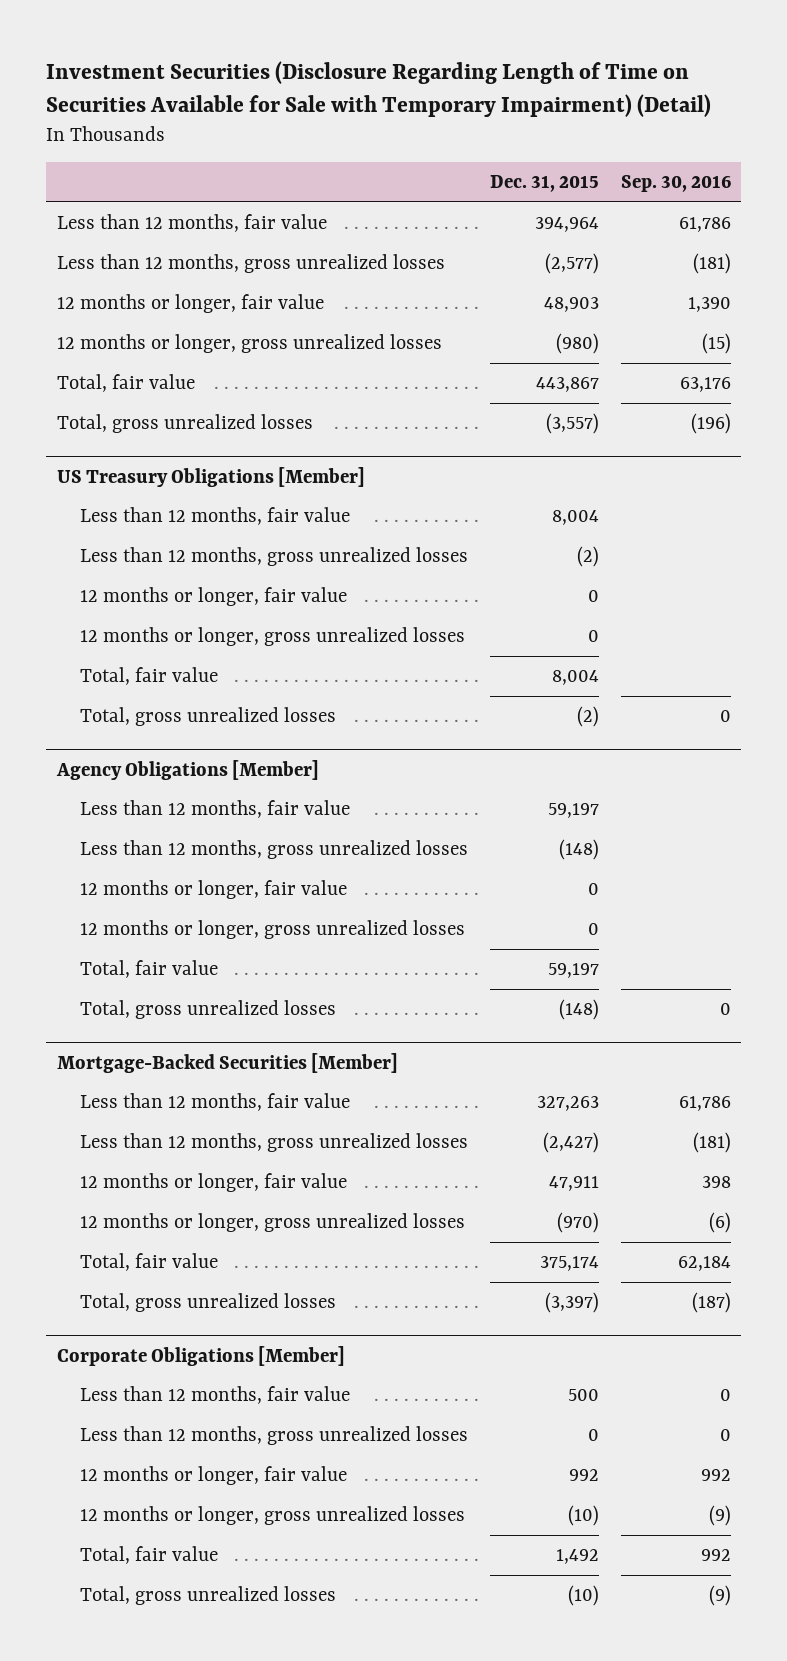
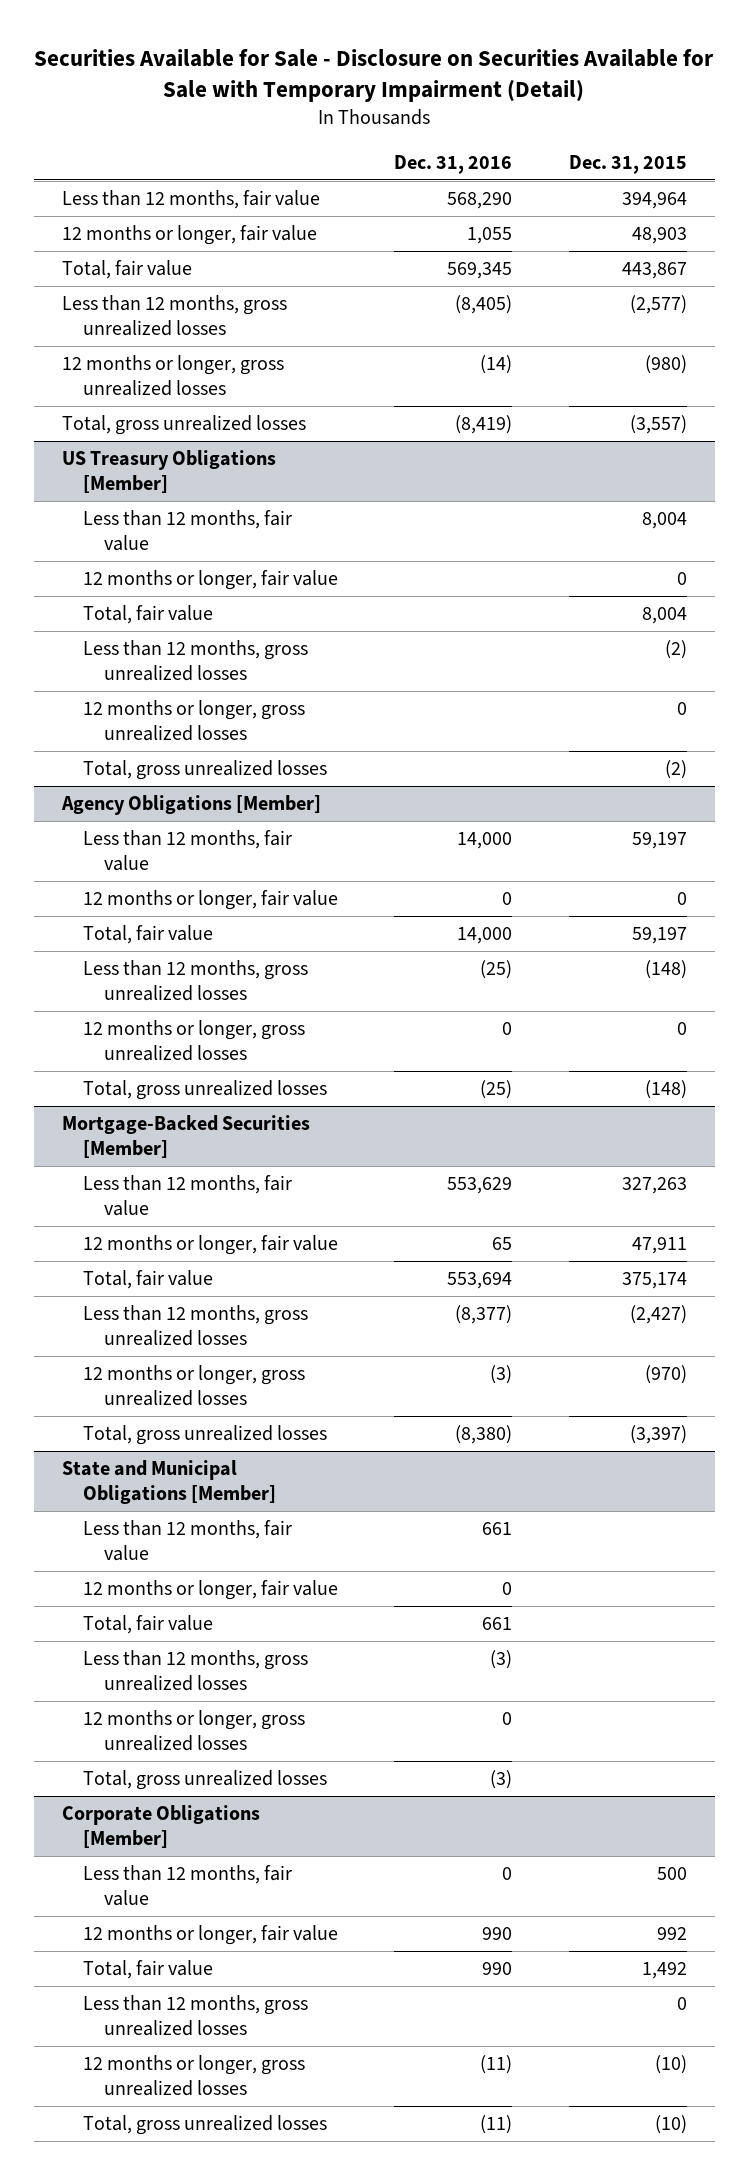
- Investment Securities (Disclosure Regarding Length of Time on Securities Available for Sale with Temporary Impairment) (Detail)
+ Securities Available for Sale - Disclosure on Securities Available for Sale with Temporary Impairment (Detail)
- | Dec. 31, 2015 | Sep. 30, 2016
+ | Dec. 31, 2016 | Dec. 31, 2015
moved down: Less than 12 months, gross unrealized losses | (8,405) | (2,577)
moved down: 12 months or longer, gross unrealized losses | (14) | (980)
@ US Treasury Obligations [Member]
moved down: Less than 12 months, gross unrealized losses | | (2)
moved down: 12 months or longer, gross unrealized losses | | 0
@ Agency Obligations [Member]
moved down: Less than 12 months, gross unrealized losses | (25) | (148)
moved down: 12 months or longer, gross unrealized losses | 0 | 0
@ Mortgage-Backed Securities [Member]
moved down: Less than 12 months, gross unrealized losses | (8,377) | (2,427)
moved down: 12 months or longer, gross unrealized losses | (3) | (970)
+ State and Municipal Obligations [Member]
+ Less than 12 months, fair value | 661 |
+ 12 months or longer, fair value | 0 |
+ Total, fair value | 661 |
+ Less than 12 months, gross unrealized losses | (3) |
+ 12 months or longer, gross unrealized losses | 0 |
+ Total, gross unrealized losses | (3) |
@ Corporate Obligations [Member]
moved down: Less than 12 months, gross unrealized losses | | 0
moved down: 12 months or longer, gross unrealized losses | (11) | (10)

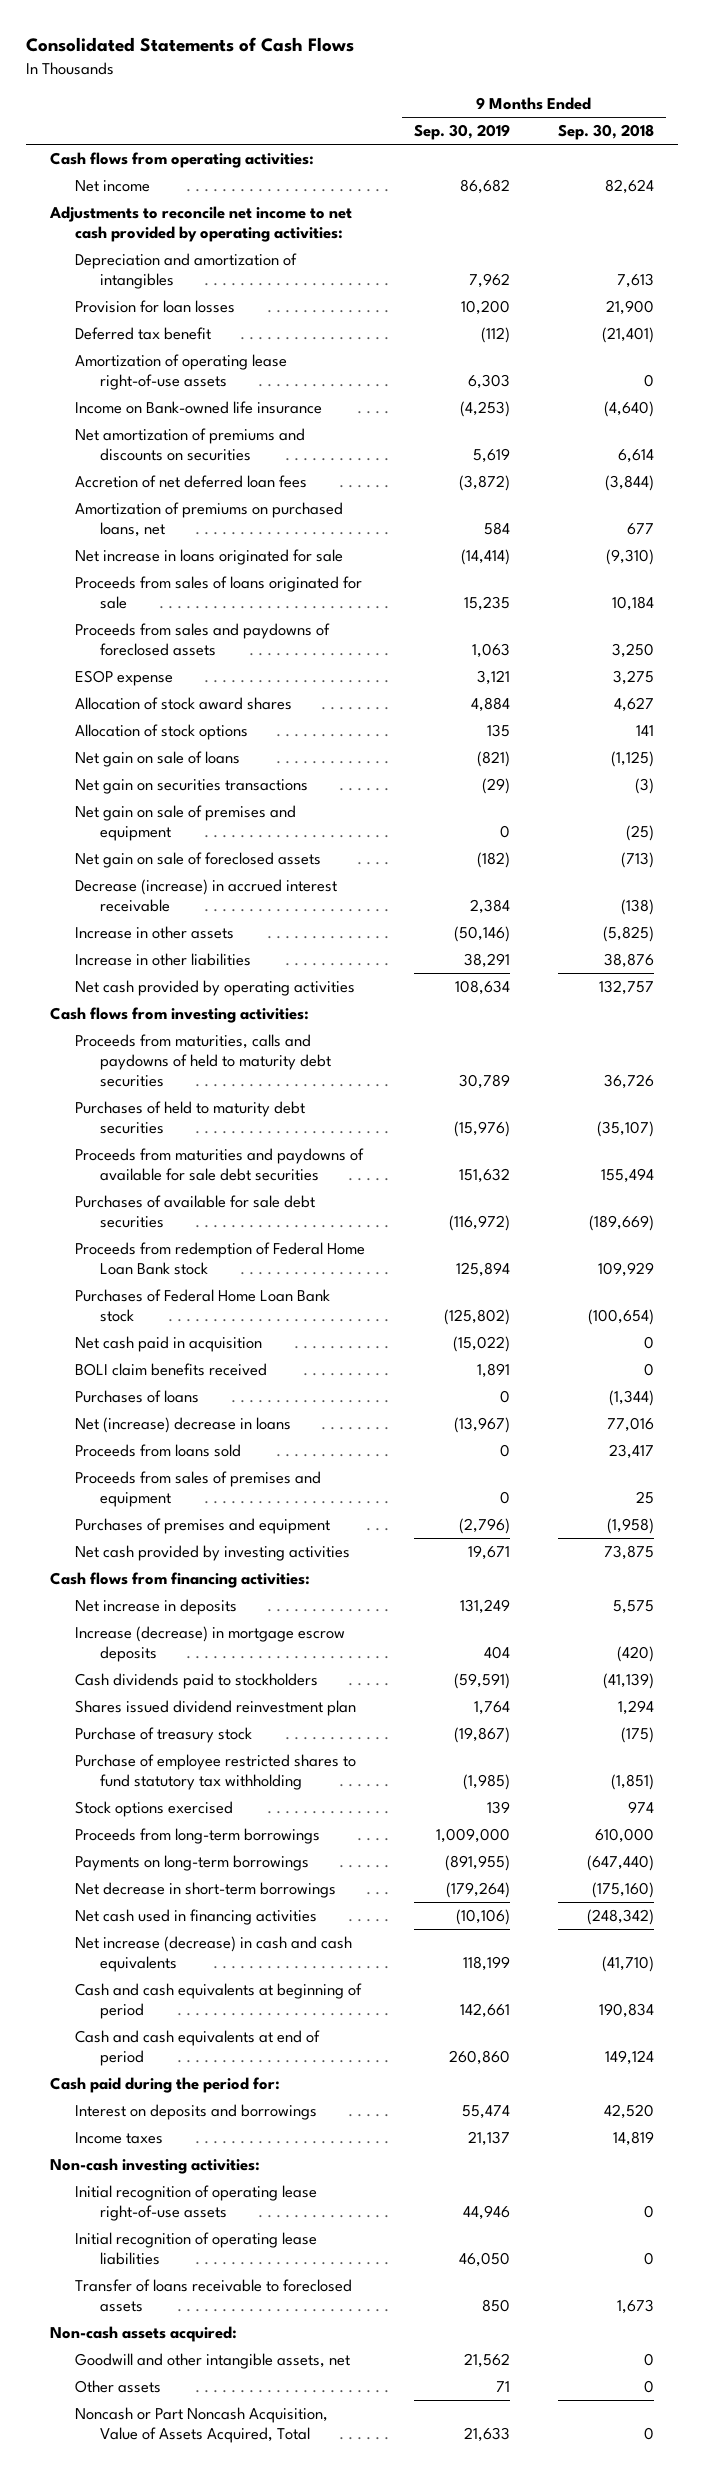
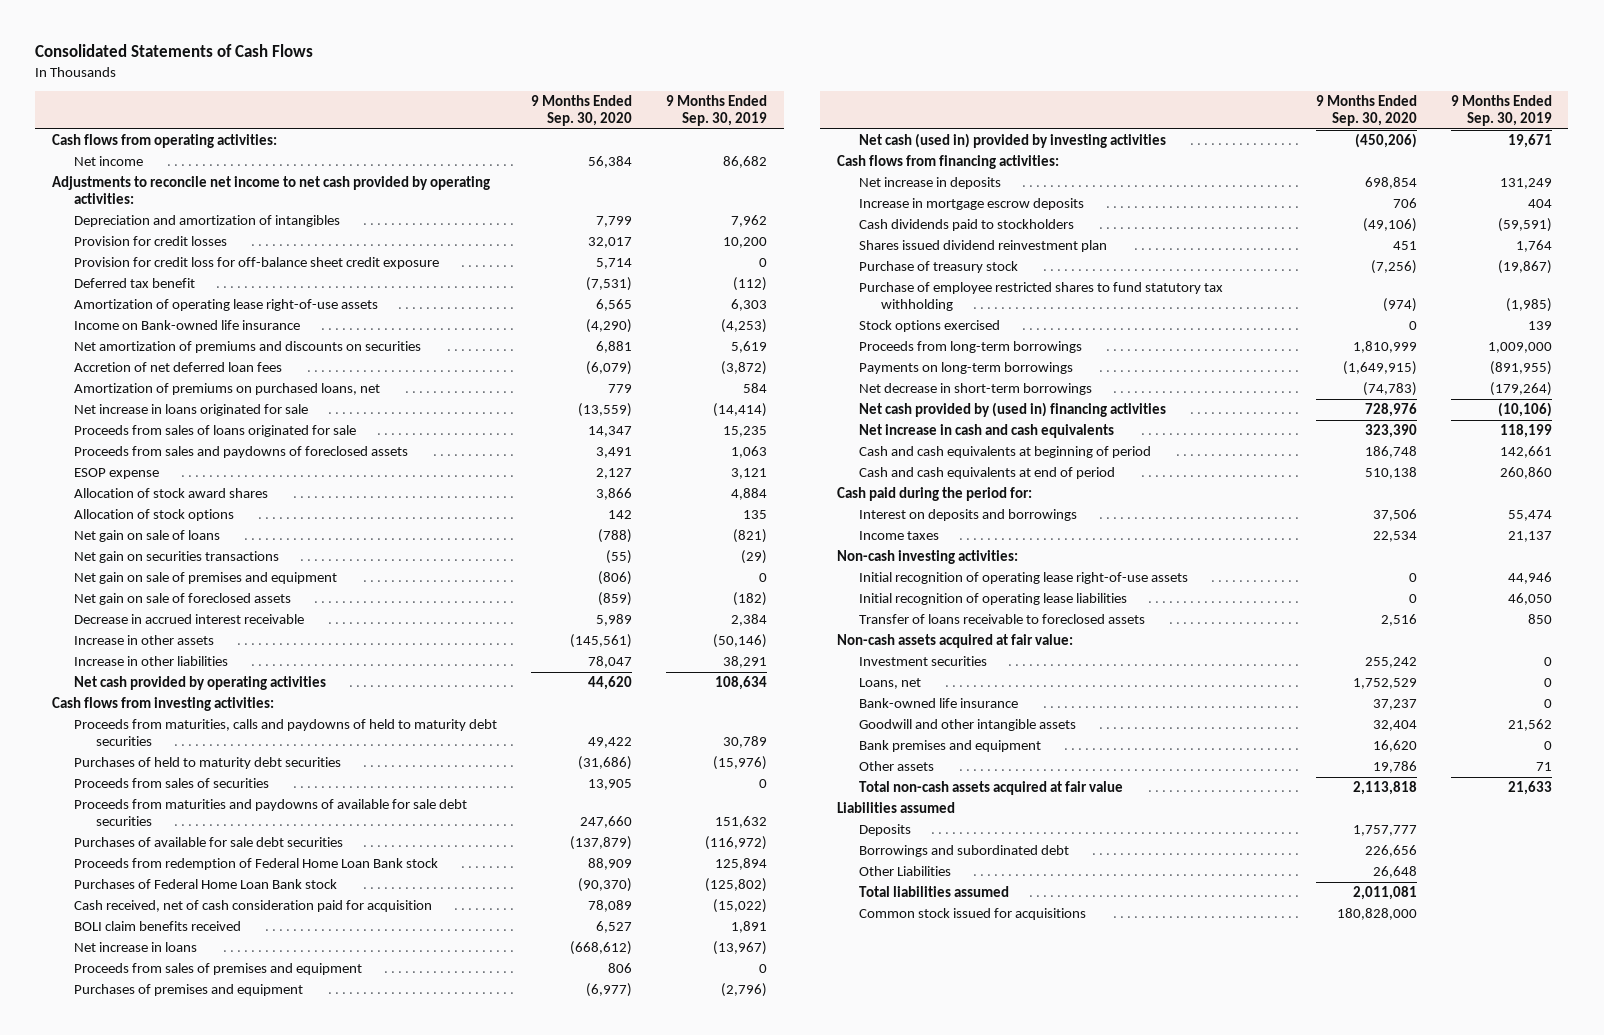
- | 9 Months Ended Sep. 30, 2019 | 9 Months Ended Sep. 30, 2018
+ | 9 Months Ended Sep. 30, 2020 | 9 Months Ended Sep. 30, 2019
- Provision for loan losses | 10,200 | 21,900
+ Provision for credit losses | 32,017 | 10,200
+ Provision for credit loss for off-balance sheet credit exposure | 5,714 | 0
- Decrease (increase) in accrued interest receivable | 2,384 | (138)
+ Decrease in accrued interest receivable | 5,989 | 2,384
+ Proceeds from sales of securities | 13,905 | 0
- Net cash paid in acquisition | (15,022) | 0
+ Cash received, net of cash consideration paid for acquisition | 78,089 | (15,022)
- Purchases of loans | 0 | (1,344)
- Net (increase) decrease in loans | (13,967) | 77,016
- Proceeds from loans sold | 0 | 23,417
+ Net increase in loans | (668,612) | (13,967)
- Net cash provided by investing activities | 19,671 | 73,875
+ Net cash (used in) provided by investing activities | (450,206) | 19,671
- Increase (decrease) in mortgage escrow deposits | 404 | (420)
+ Increase in mortgage escrow deposits | 706 | 404
- Net cash used in financing activities | (10,106) | (248,342)
- Net increase (decrease) in cash and cash equivalents | 118,199 | (41,710)
+ Net cash provided by (used in) financing activities | 728,976 | (10,106)
+ Net increase in cash and cash equivalents | 323,390 | 118,199
- Non-cash assets acquired:
- Goodwill and other intangible assets, net | 21,562 | 0
+ Non-cash assets acquired at fair value:
+ Investment securities | 255,242 | 0
+ Loans, net | 1,752,529 | 0
+ Bank-owned life insurance | 37,237 | 0
+ Goodwill and other intangible assets | 32,404 | 21,562
+ Bank premises and equipment | 16,620 | 0
- Noncash or Part Noncash Acquisition, Value of Assets Acquired, Total | 21,633 | 0
+ Total non-cash assets acquired at fair value | 2,113,818 | 21,633
+ Liabilities assumed
+ Deposits | 1,757,777 |
+ Borrowings and subordinated debt | 226,656 |
+ Other Liabilities | 26,648 |
+ Total liabilities assumed | 2,011,081 |
+ Common stock issued for acquisitions | 180,828,000 |

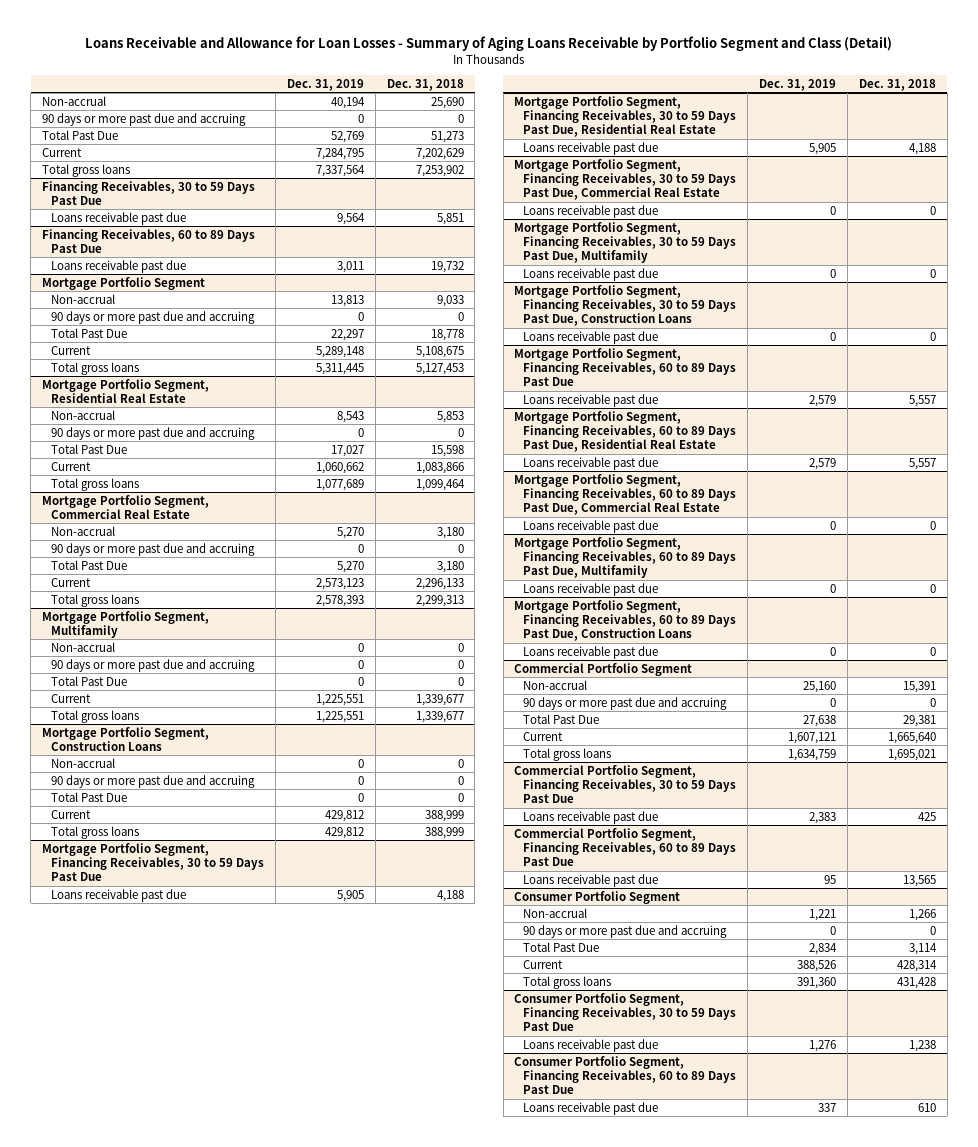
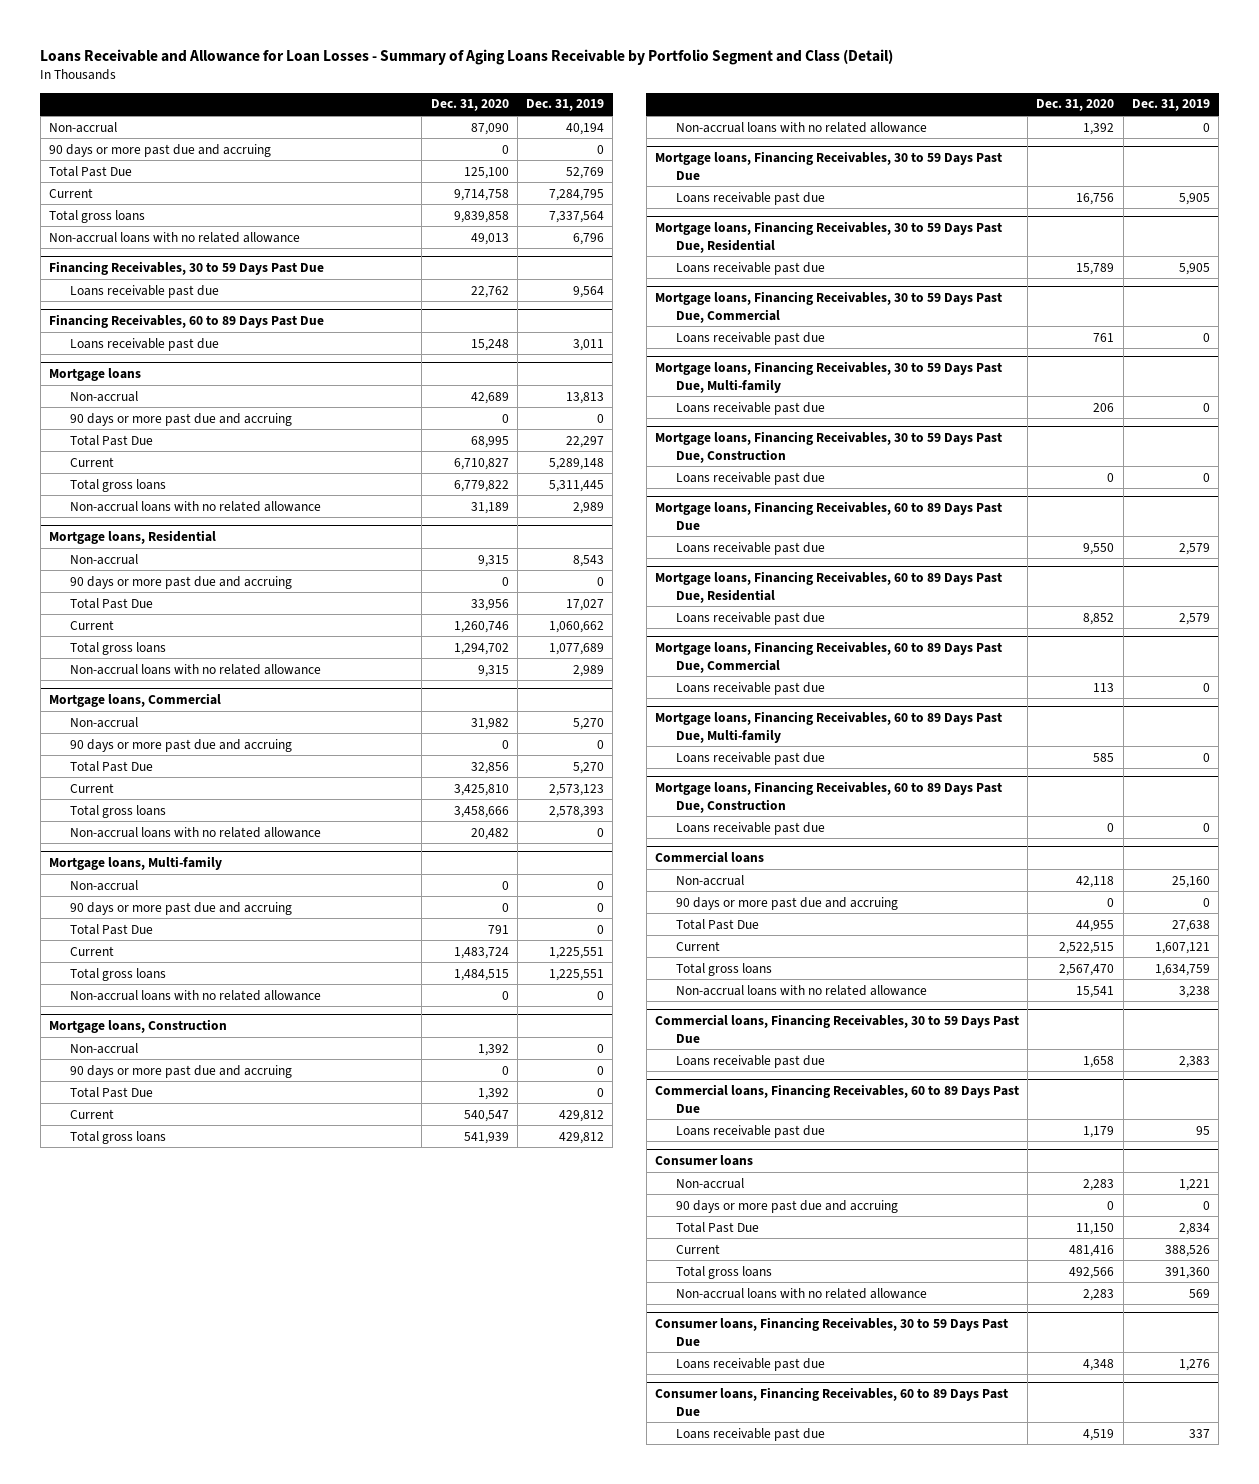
- | Dec. 31, 2019 | Dec. 31, 2018
+ | Dec. 31, 2020 | Dec. 31, 2019
+ Non-accrual loans with no related allowance | 49,013 | 6,796
- Mortgage Portfolio Segment
+ Mortgage loans
- Mortgage Portfolio Segment, Residential Real Estate
+ Non-accrual loans with no related allowance | 31,189 | 2,989
+ Mortgage loans, Residential
- Mortgage Portfolio Segment, Commercial Real Estate
+ Non-accrual loans with no related allowance | 9,315 | 2,989
+ Mortgage loans, Commercial
- Mortgage Portfolio Segment, Multifamily
+ Non-accrual loans with no related allowance | 20,482 | 0
+ Mortgage loans, Multi-family
- Mortgage Portfolio Segment, Construction Loans
+ Non-accrual loans with no related allowance | 0 | 0
+ Mortgage loans, Construction
- Mortgage Portfolio Segment, Financing Receivables, 30 to 59 Days Past Due
+ Non-accrual loans with no related allowance | 1,392 | 0
+ Mortgage loans, Financing Receivables, 30 to 59 Days Past Due
- Mortgage Portfolio Segment, Financing Receivables, 30 to 59 Days Past Due, Residential Real Estate
+ Mortgage loans, Financing Receivables, 30 to 59 Days Past Due, Residential
- Mortgage Portfolio Segment, Financing Receivables, 30 to 59 Days Past Due, Commercial Real Estate
+ Mortgage loans, Financing Receivables, 30 to 59 Days Past Due, Commercial
- Mortgage Portfolio Segment, Financing Receivables, 30 to 59 Days Past Due, Multifamily
+ Mortgage loans, Financing Receivables, 30 to 59 Days Past Due, Multi-family
- Mortgage Portfolio Segment, Financing Receivables, 30 to 59 Days Past Due, Construction Loans
+ Mortgage loans, Financing Receivables, 30 to 59 Days Past Due, Construction
- Mortgage Portfolio Segment, Financing Receivables, 60 to 89 Days Past Due
+ Mortgage loans, Financing Receivables, 60 to 89 Days Past Due
- Mortgage Portfolio Segment, Financing Receivables, 60 to 89 Days Past Due, Residential Real Estate
+ Mortgage loans, Financing Receivables, 60 to 89 Days Past Due, Residential
- Mortgage Portfolio Segment, Financing Receivables, 60 to 89 Days Past Due, Commercial Real Estate
+ Mortgage loans, Financing Receivables, 60 to 89 Days Past Due, Commercial
- Mortgage Portfolio Segment, Financing Receivables, 60 to 89 Days Past Due, Multifamily
+ Mortgage loans, Financing Receivables, 60 to 89 Days Past Due, Multi-family
- Mortgage Portfolio Segment, Financing Receivables, 60 to 89 Days Past Due, Construction Loans
+ Mortgage loans, Financing Receivables, 60 to 89 Days Past Due, Construction
- Commercial Portfolio Segment
+ Commercial loans
- Commercial Portfolio Segment, Financing Receivables, 30 to 59 Days Past Due
+ Non-accrual loans with no related allowance | 15,541 | 3,238
+ Commercial loans, Financing Receivables, 30 to 59 Days Past Due
- Commercial Portfolio Segment, Financing Receivables, 60 to 89 Days Past Due
+ Commercial loans, Financing Receivables, 60 to 89 Days Past Due
- Consumer Portfolio Segment
+ Consumer loans
- Consumer Portfolio Segment, Financing Receivables, 30 to 59 Days Past Due
+ Non-accrual loans with no related allowance | 2,283 | 569
+ Consumer loans, Financing Receivables, 30 to 59 Days Past Due
- Consumer Portfolio Segment, Financing Receivables, 60 to 89 Days Past Due
+ Consumer loans, Financing Receivables, 60 to 89 Days Past Due

